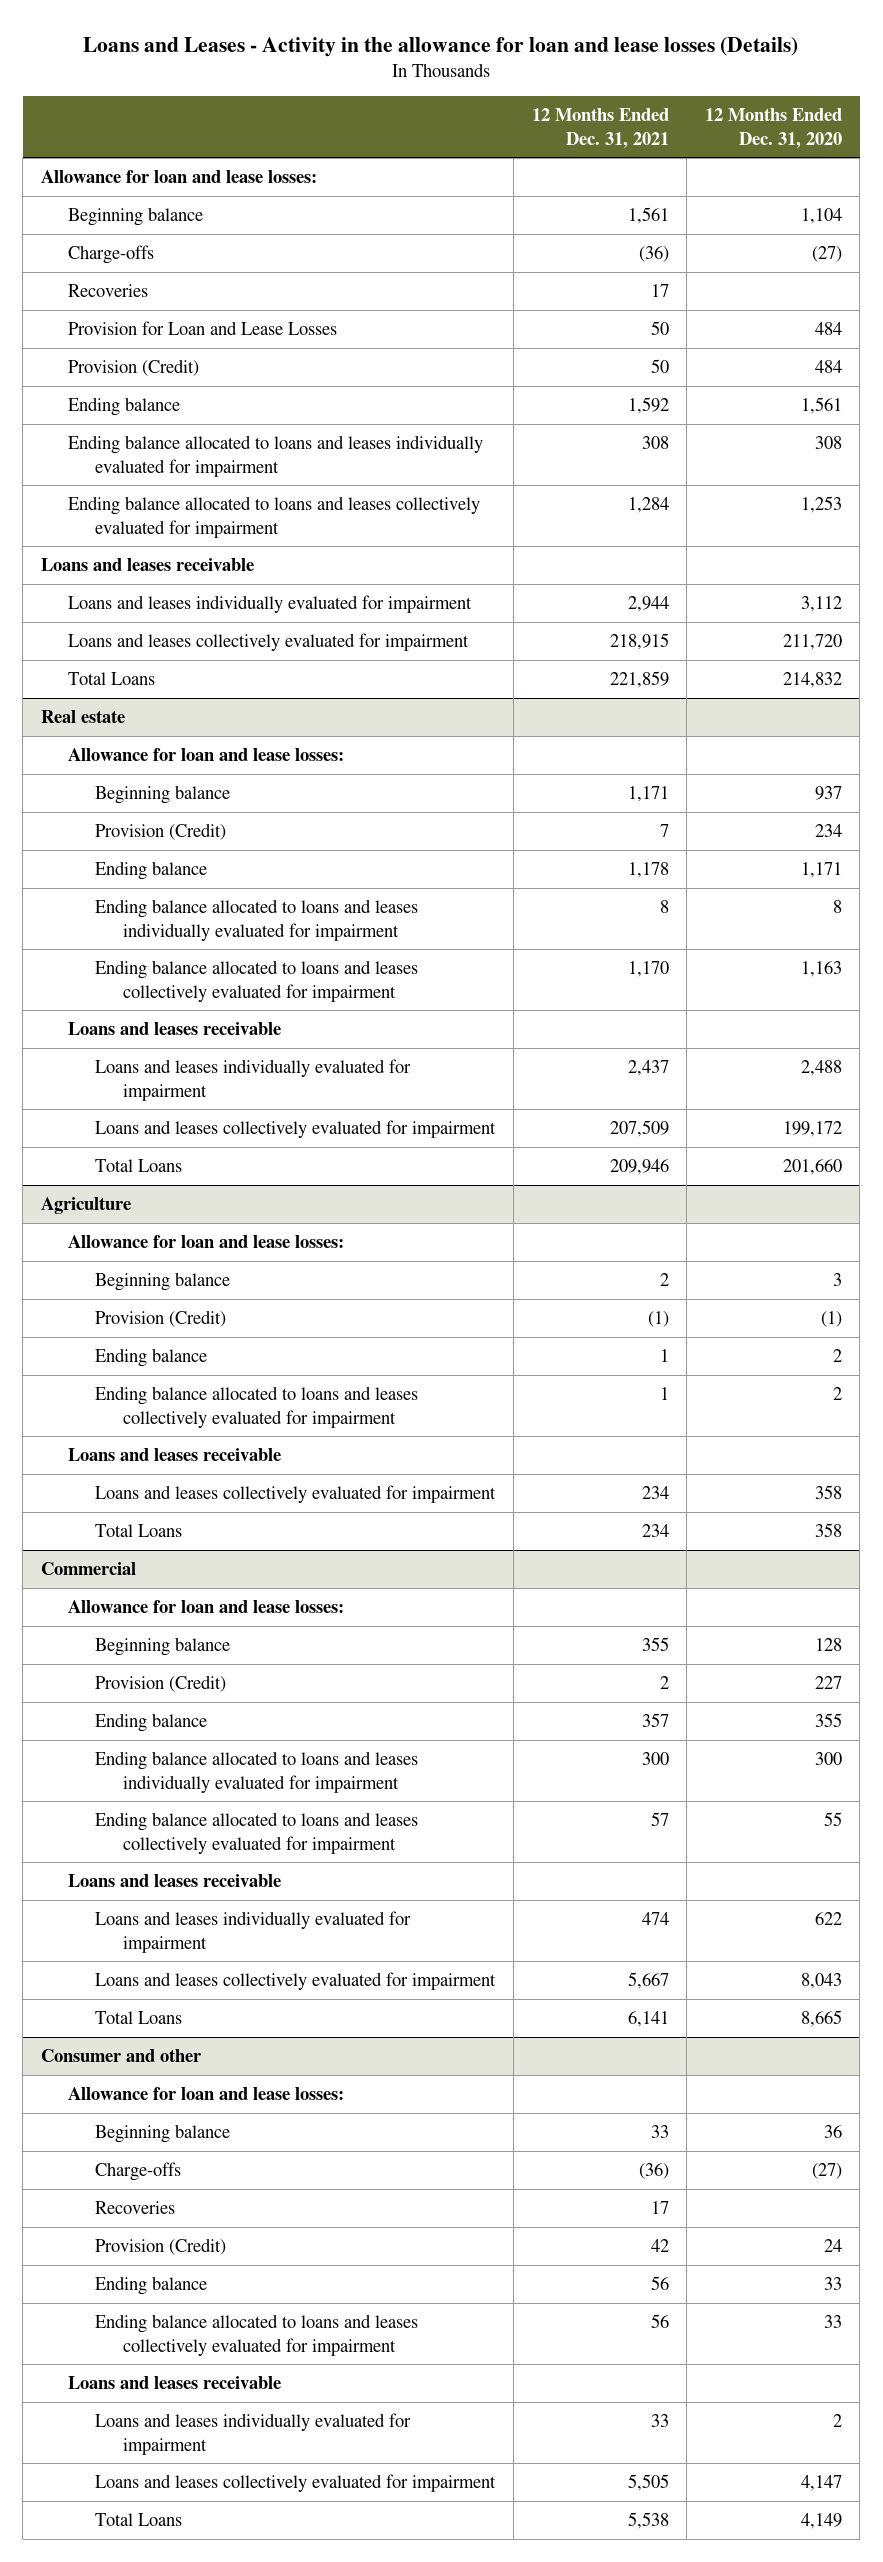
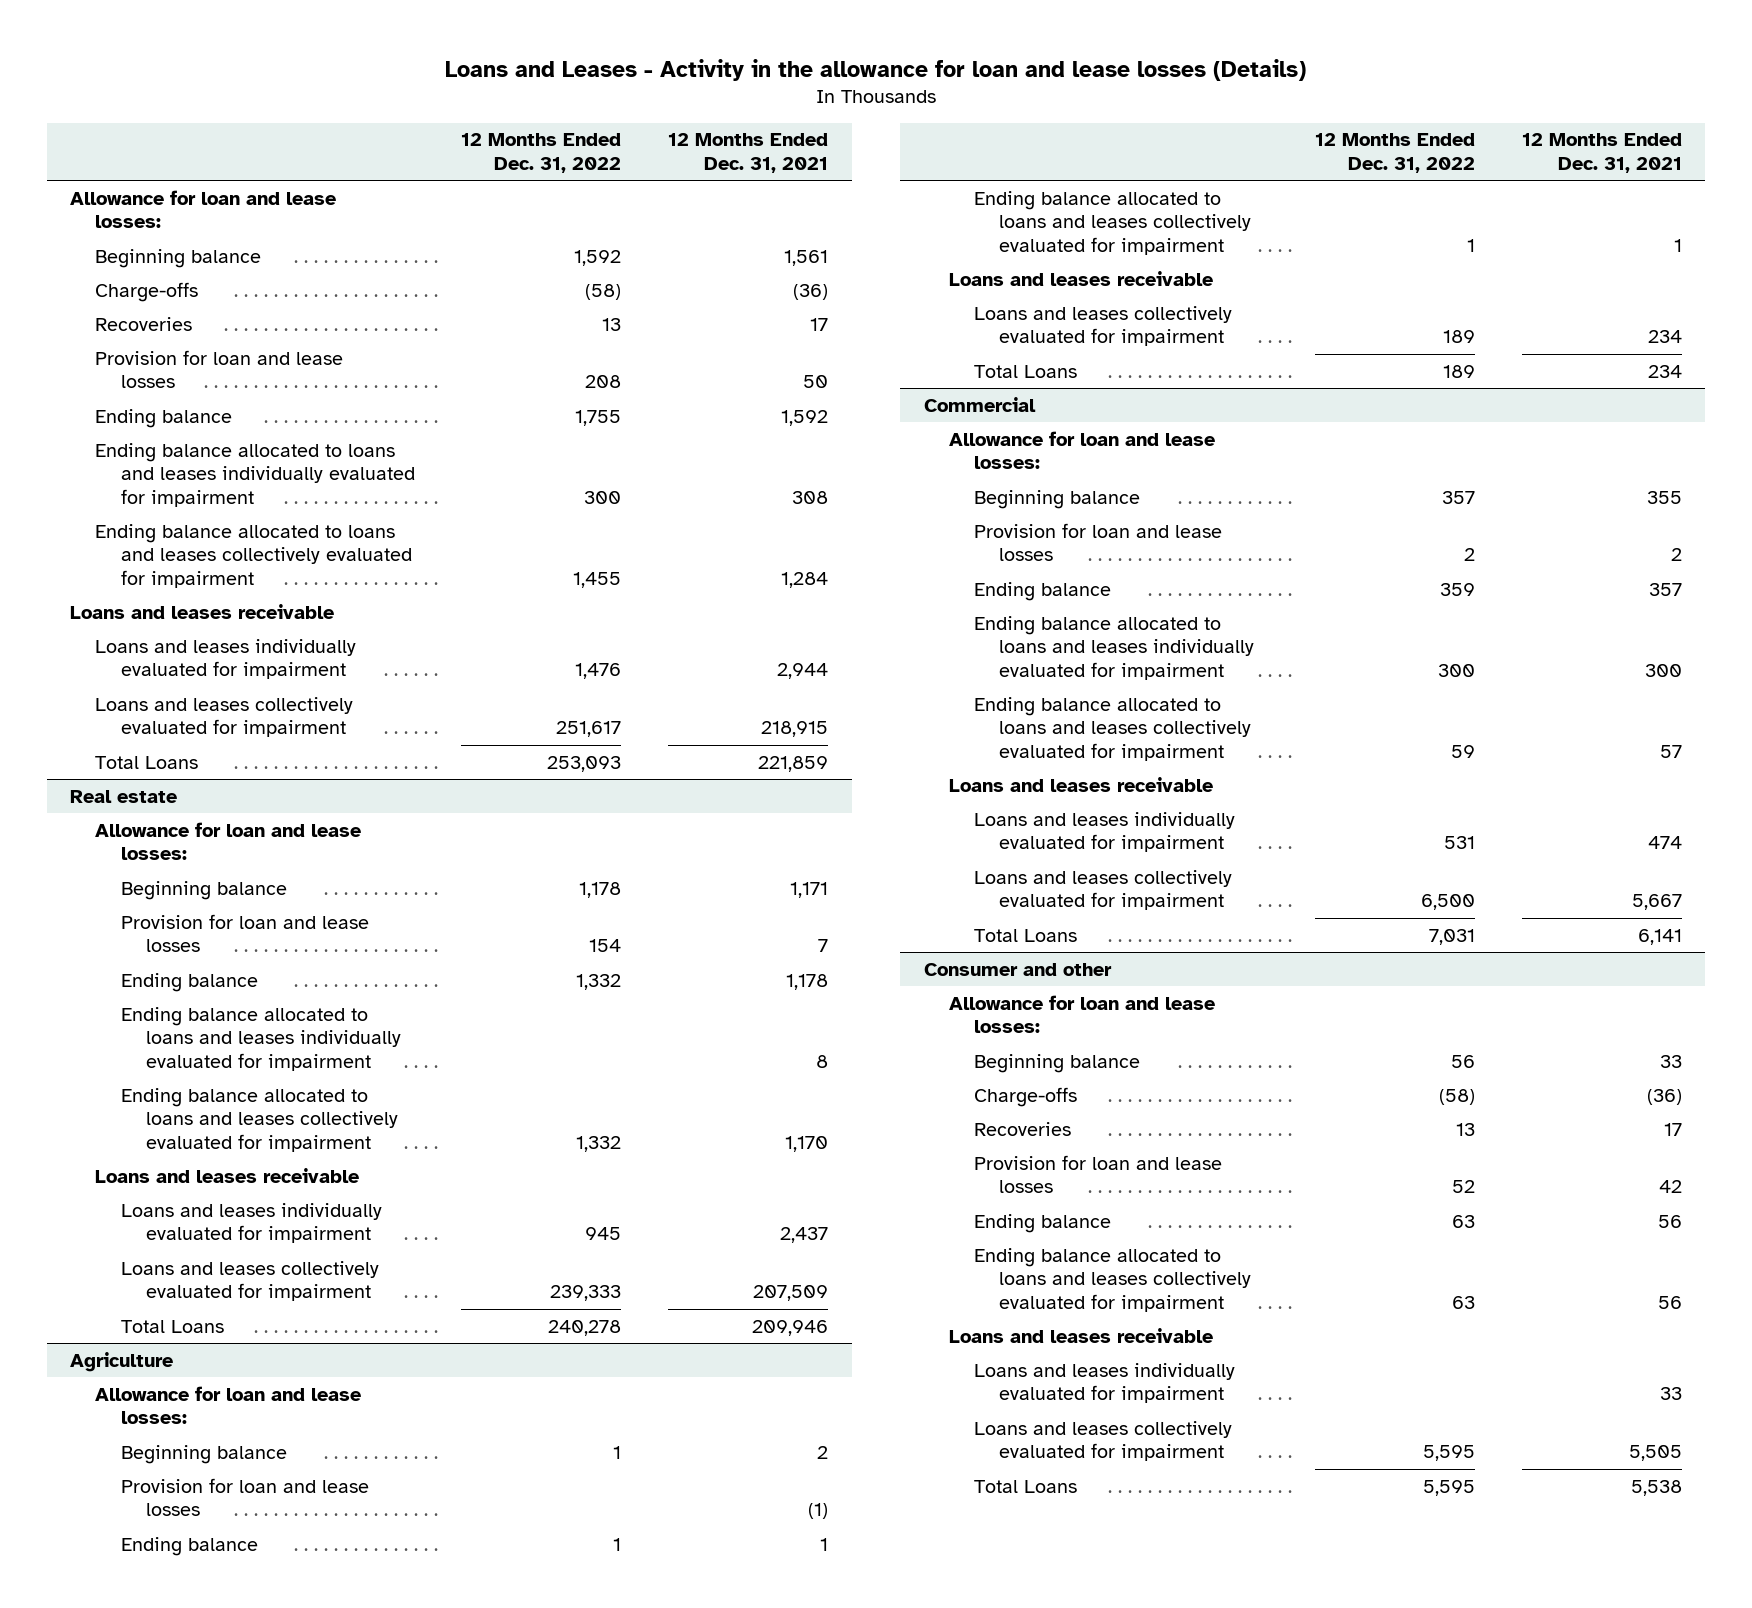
- | 12 Months Ended Dec. 31, 2021 | 12 Months Ended Dec. 31, 2020
+ | 12 Months Ended Dec. 31, 2022 | 12 Months Ended Dec. 31, 2021
- Provision for Loan and Lease Losses | 50 | 484
- Provision (Credit) | 50 | 484
+ Provision for loan and lease losses | 208 | 50
@ Real estate
- Provision (Credit) | 7 | 234
+ Provision for loan and lease losses | 154 | 7
@ Agriculture
- Provision (Credit) | (1) | (1)
+ Provision for loan and lease losses | | (1)
@ Commercial
- Provision (Credit) | 2 | 227
+ Provision for loan and lease losses | 2 | 2
@ Consumer and other
- Provision (Credit) | 42 | 24
+ Provision for loan and lease losses | 52 | 42

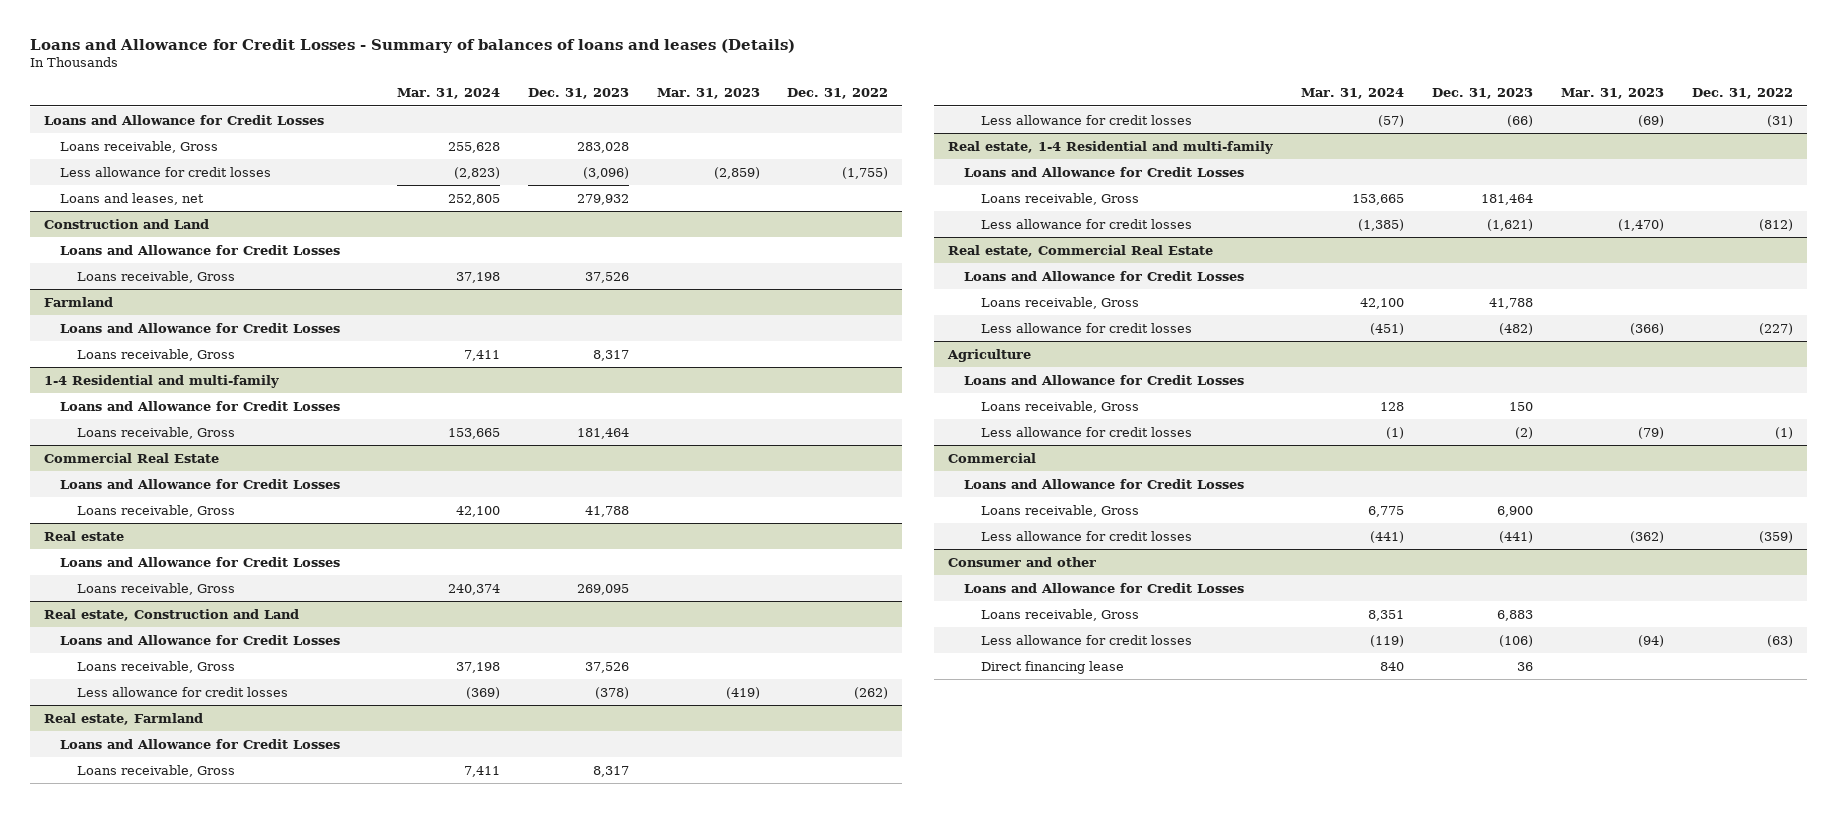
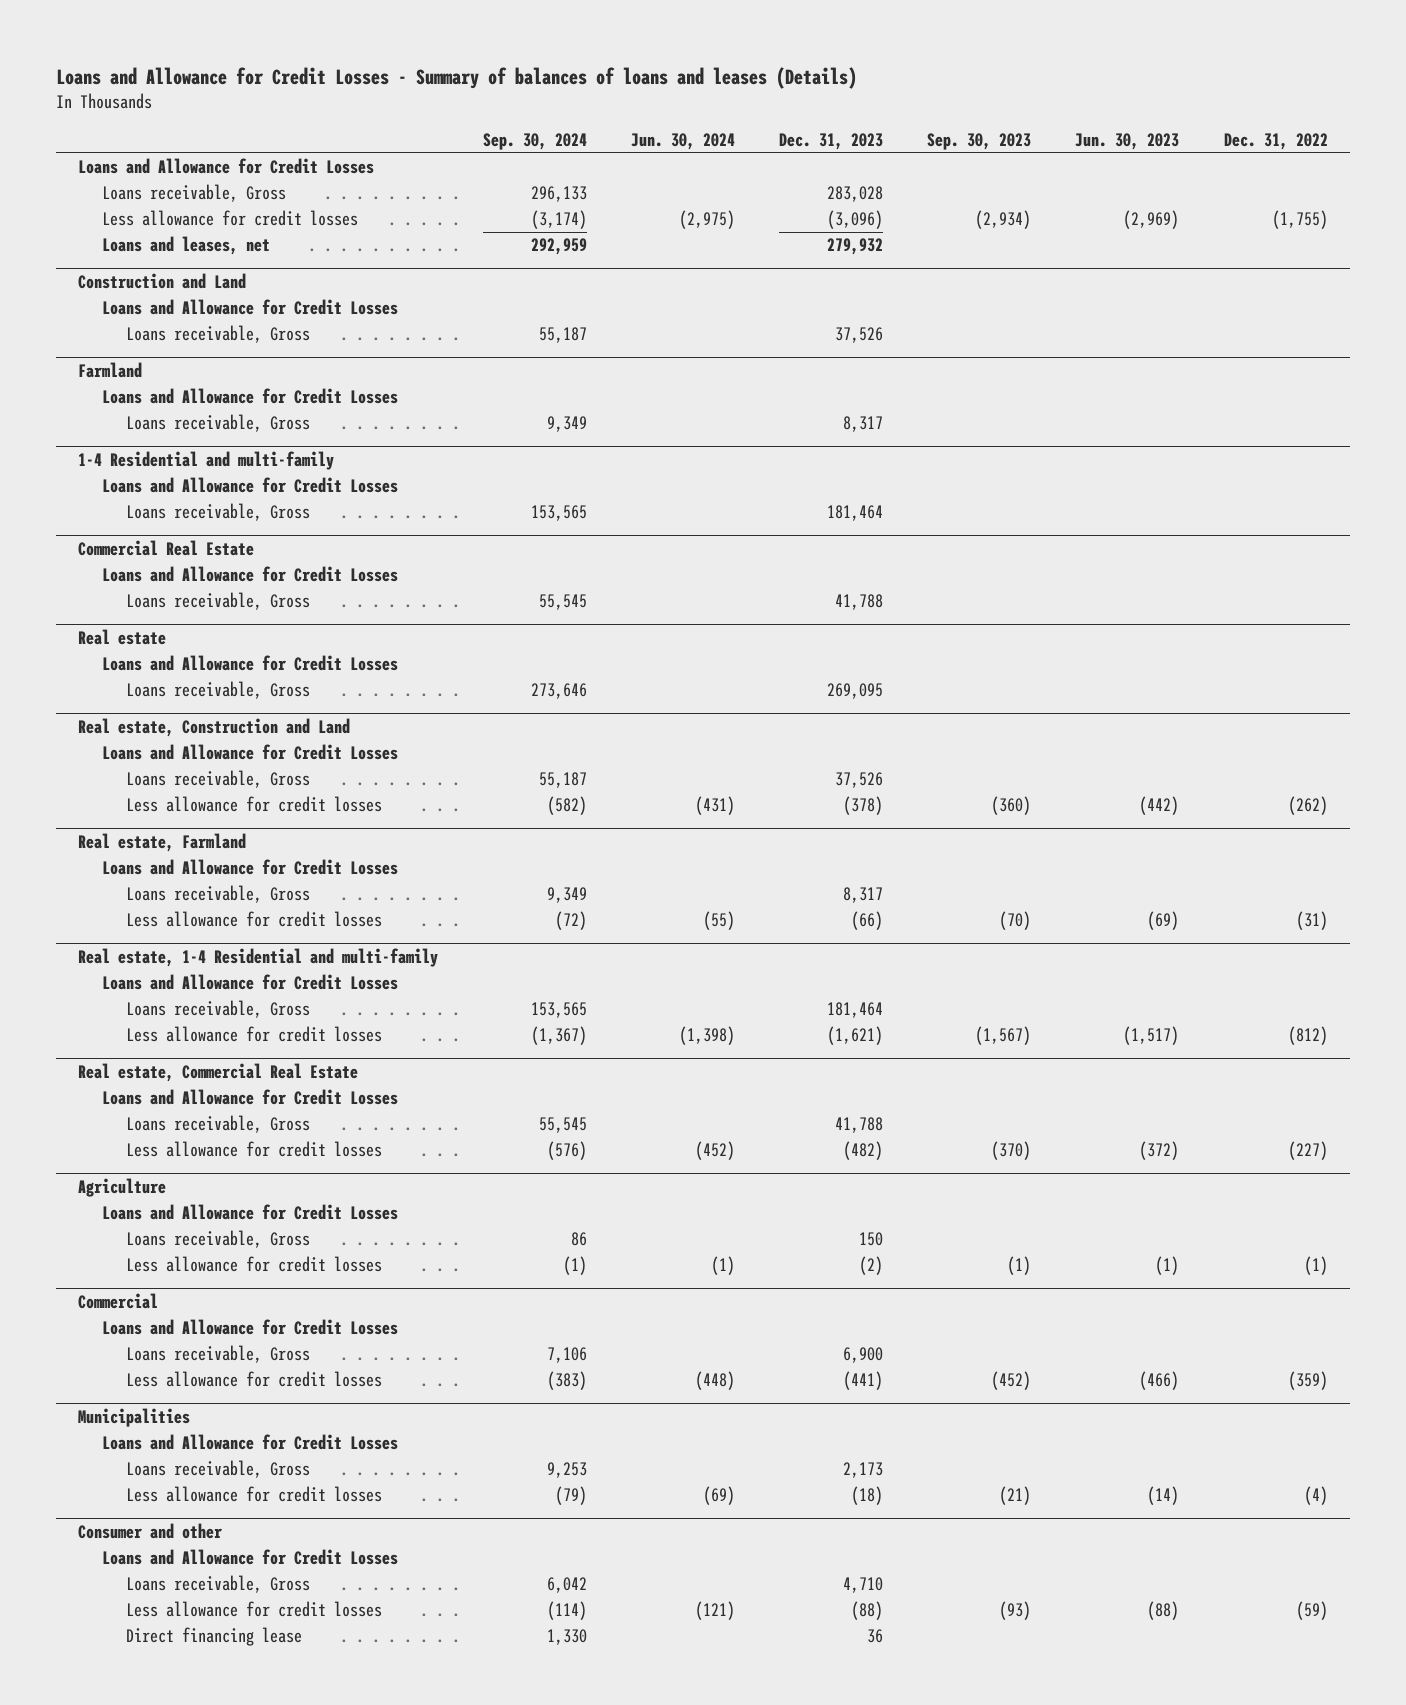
- | Mar. 31, 2024 | Dec. 31, 2023 | Mar. 31, 2023 | Dec. 31, 2022
+ | Sep. 30, 2024 | Jun. 30, 2024 | Dec. 31, 2023 | Sep. 30, 2023 | Jun. 30, 2023 | Dec. 31, 2022
+ Municipalities
+ Loans and Allowance for Credit Losses
+ Loans receivable, Gross | 9,253 | | 2,173 | | |
+ Less allowance for credit losses | (79) | (69) | (18) | (21) | (14) | (4)
@ Consumer and other
- Loans receivable, Gross | 8,351 | 6,883 | |
- Less allowance for credit losses | (119) | (106) | (94) | (63)
+ Loans receivable, Gross | 6,042 | | 4,710 | | |
+ Less allowance for credit losses | (114) | (121) | (88) | (93) | (88) | (59)

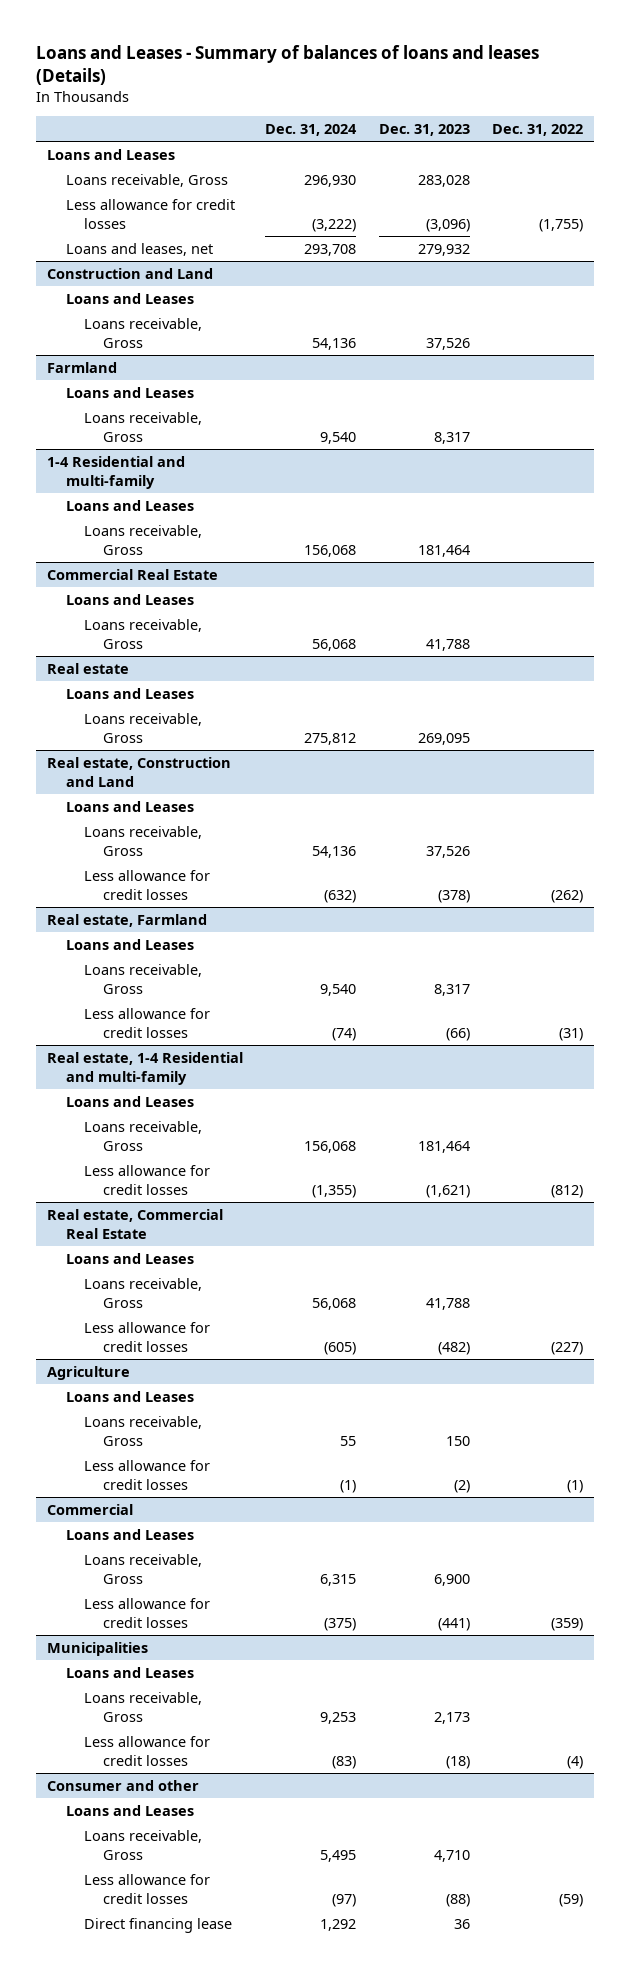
- Loans and Allowance for Credit Losses - Summary of balances of loans and leases (Details)
+ Loans and Leases - Summary of balances of loans and leases (Details)
- | Sep. 30, 2024 | Jun. 30, 2024 | Dec. 31, 2023 | Sep. 30, 2023 | Jun. 30, 2023 | Dec. 31, 2022
+ | Dec. 31, 2024 | Dec. 31, 2023 | Dec. 31, 2022
- Loans and Allowance for Credit Losses
+ Loans and Leases
@ Construction and Land
- Loans and Allowance for Credit Losses
+ Loans and Leases
@ Farmland
- Loans and Allowance for Credit Losses
+ Loans and Leases
@ 1-4 Residential and multi-family
- Loans and Allowance for Credit Losses
+ Loans and Leases
@ Commercial Real Estate
- Loans and Allowance for Credit Losses
+ Loans and Leases
@ Real estate
- Loans and Allowance for Credit Losses
+ Loans and Leases
@ Real estate, Construction and Land
- Loans and Allowance for Credit Losses
+ Loans and Leases
@ Real estate, Farmland
- Loans and Allowance for Credit Losses
+ Loans and Leases
@ Real estate, 1-4 Residential and multi-family
- Loans and Allowance for Credit Losses
+ Loans and Leases
@ Real estate, Commercial Real Estate
- Loans and Allowance for Credit Losses
+ Loans and Leases
@ Agriculture
- Loans and Allowance for Credit Losses
+ Loans and Leases
@ Commercial
- Loans and Allowance for Credit Losses
+ Loans and Leases
@ Municipalities
- Loans and Allowance for Credit Losses
+ Loans and Leases
@ Consumer and other
- Loans and Allowance for Credit Losses
+ Loans and Leases

